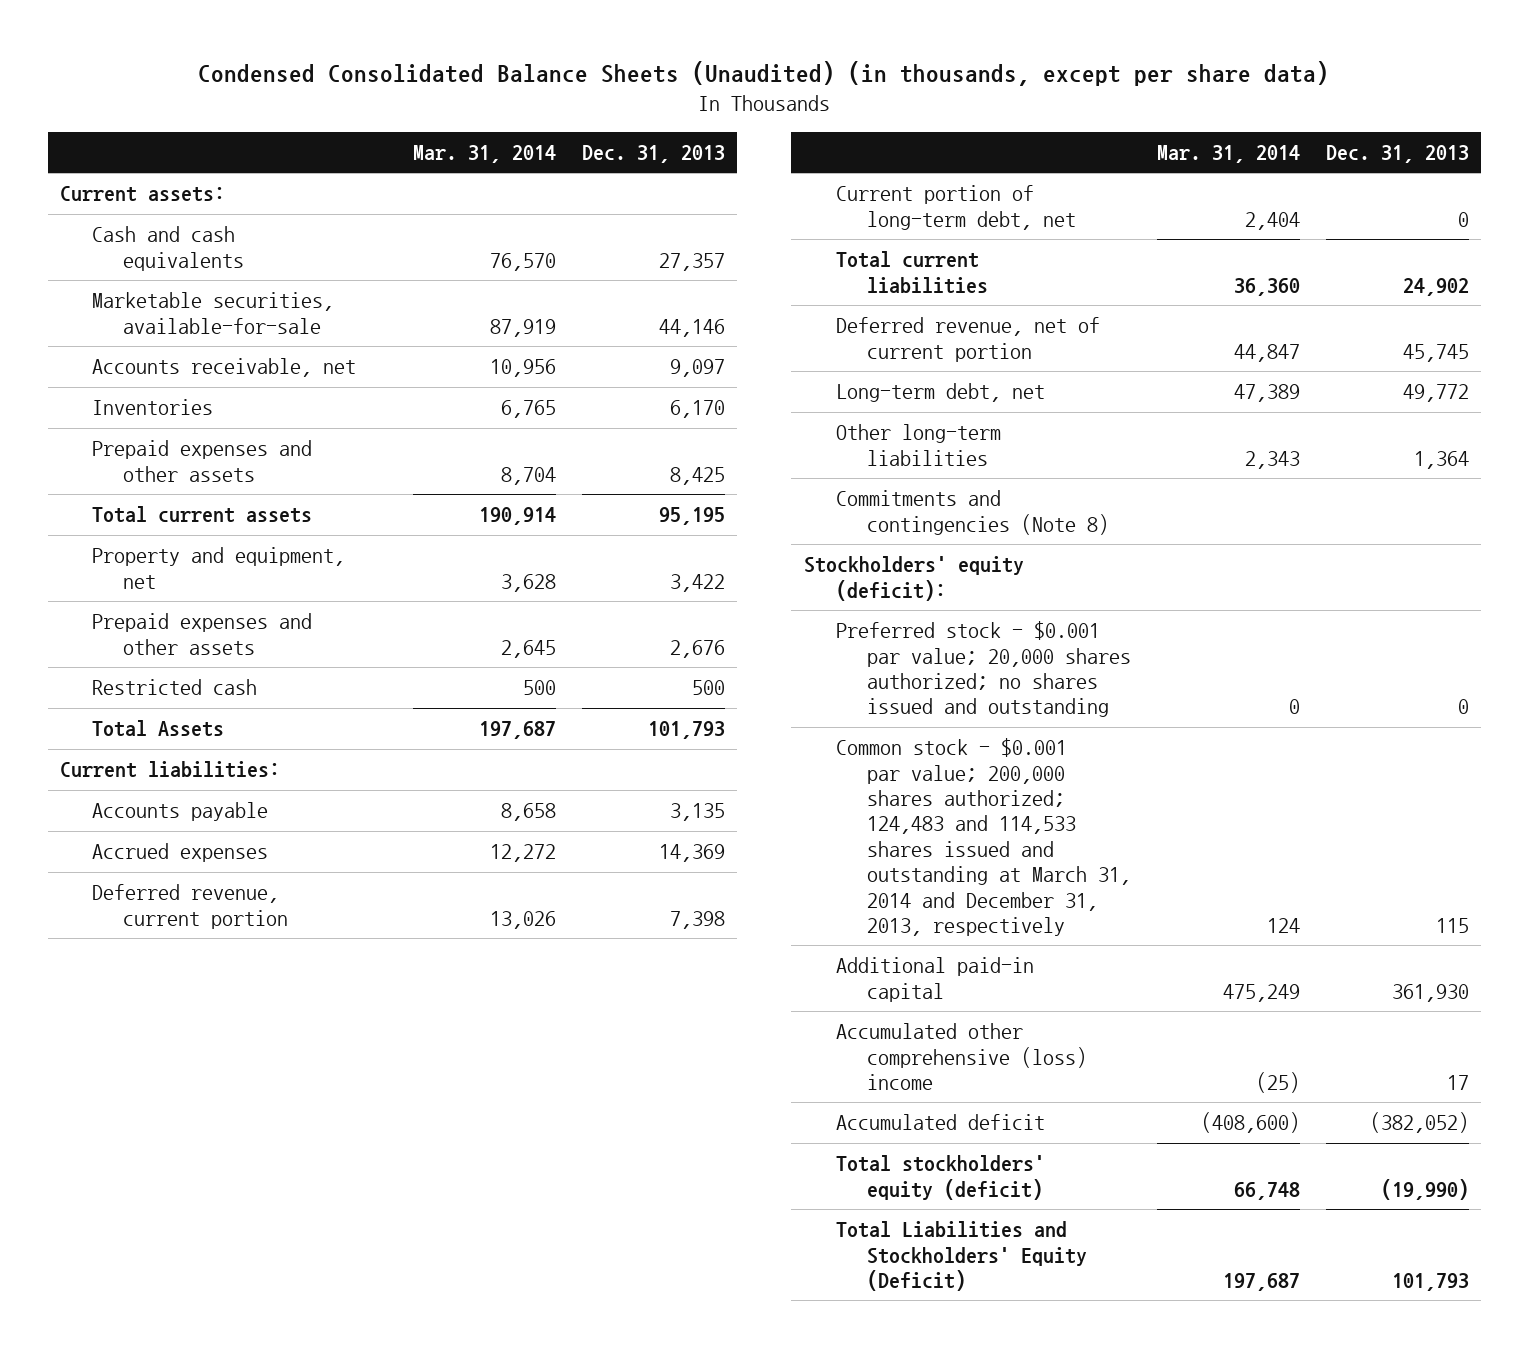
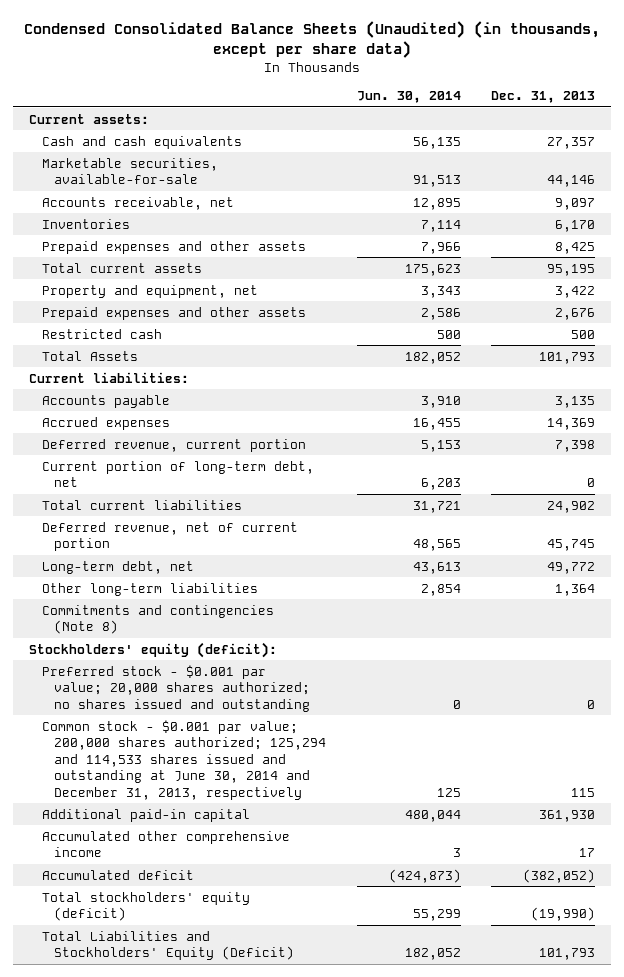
- | Mar. 31, 2014 | Dec. 31, 2013
+ | Jun. 30, 2014 | Dec. 31, 2013
- Common stock - $0.001 par value; 200,000 shares authorized; 124,483 and 114,533 shares issued and outstanding at March 31, 2014 and December 31, 2013, respectively | 124 | 115
+ Common stock - $0.001 par value; 200,000 shares authorized; 125,294 and 114,533 shares issued and outstanding at June 30, 2014 and December 31, 2013, respectively | 125 | 115
- Accumulated other comprehensive (loss) income | (25) | 17
+ Accumulated other comprehensive income | 3 | 17

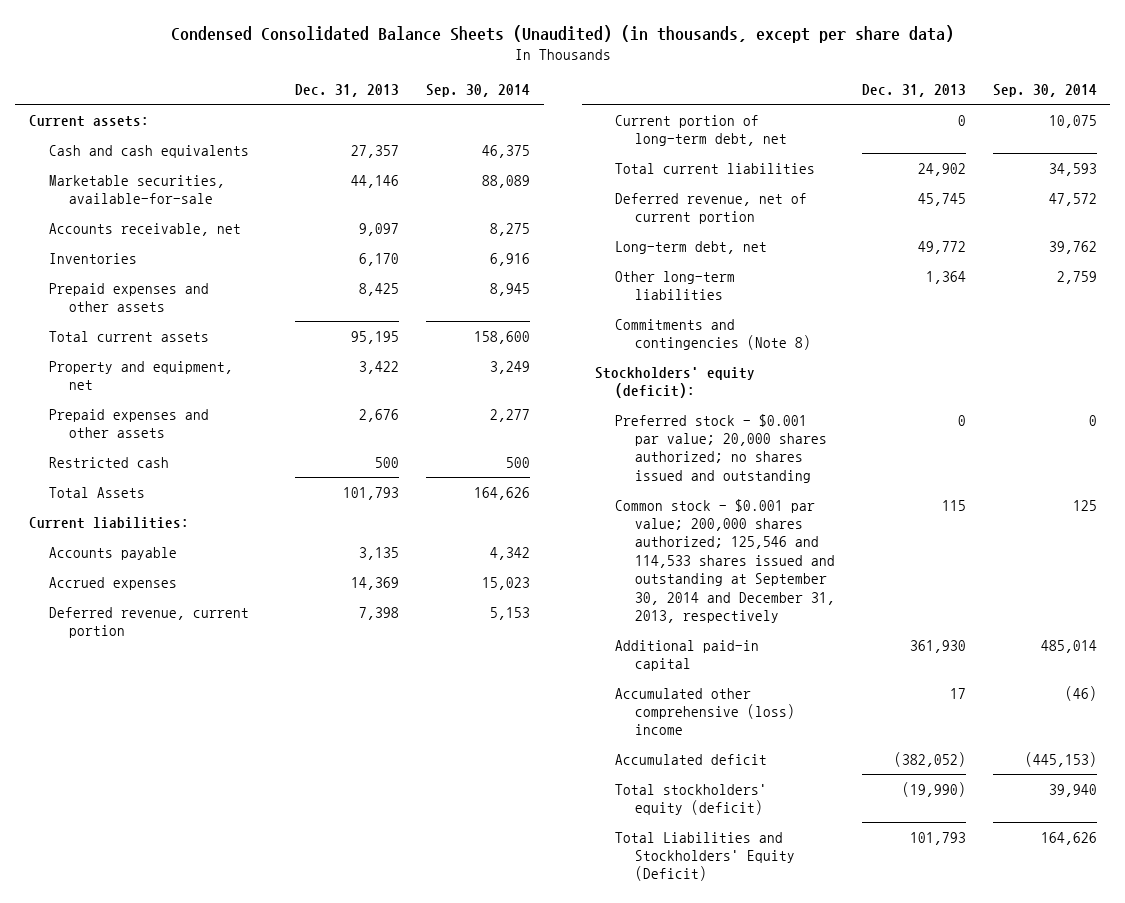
- | Jun. 30, 2014 | Dec. 31, 2013
+ | Dec. 31, 2013 | Sep. 30, 2014
- Common stock - $0.001 par value; 200,000 shares authorized; 125,294 and 114,533 shares issued and outstanding at June 30, 2014 and December 31, 2013, respectively | 125 | 115
+ Common stock - $0.001 par value; 200,000 shares authorized; 125,546 and 114,533 shares issued and outstanding at September 30, 2014 and December 31, 2013, respectively | 115 | 125
- Accumulated other comprehensive income | 3 | 17
+ Accumulated other comprehensive (loss) income | 17 | (46)

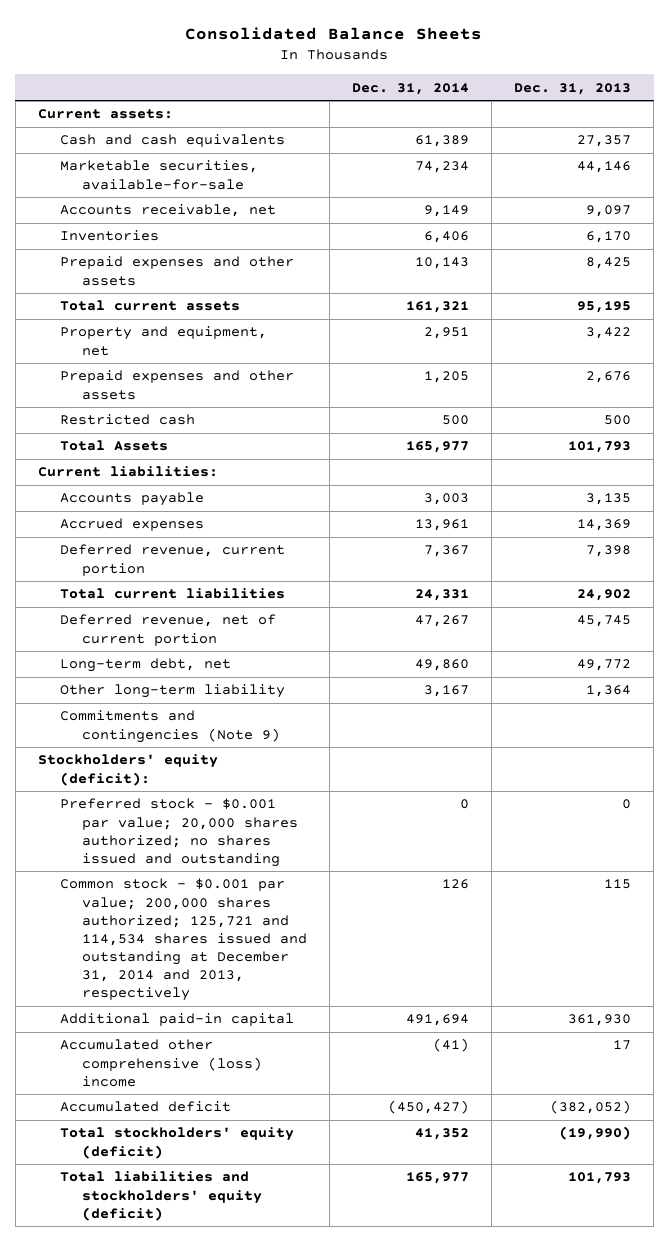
- Condensed Consolidated Balance Sheets (Unaudited) (in thousands, except per share data)
+ Consolidated Balance Sheets
- | Dec. 31, 2013 | Sep. 30, 2014
+ | Dec. 31, 2014 | Dec. 31, 2013
- Current portion of long-term debt, net | 0 | 10,075
- Other long-term liabilities | 1,364 | 2,759
- Commitments and contingencies (Note 8)
+ Other long-term liability | 3,167 | 1,364
+ Commitments and contingencies (Note 9)
- Common stock - $0.001 par value; 200,000 shares authorized; 125,546 and 114,533 shares issued and outstanding at September 30, 2014 and December 31, 2013, respectively | 115 | 125
+ Common stock - $0.001 par value; 200,000 shares authorized; 125,721 and 114,534 shares issued and outstanding at December 31, 2014 and 2013, respectively | 126 | 115
- Total Liabilities and Stockholders' Equity (Deficit) | 101,793 | 164,626
+ Total liabilities and stockholders' equity (deficit) | 165,977 | 101,793

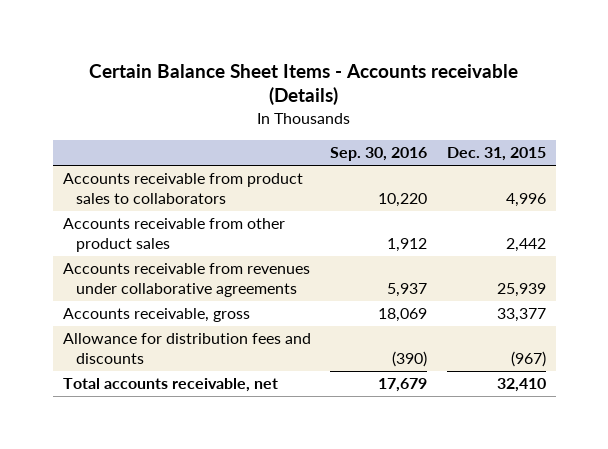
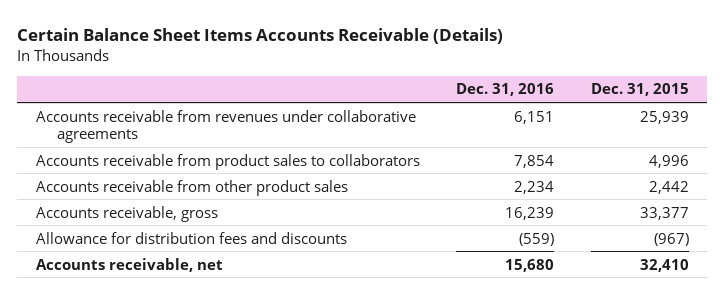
- Certain Balance Sheet Items - Accounts receivable (Details)
+ Certain Balance Sheet Items Accounts Receivable (Details)
- | Sep. 30, 2016 | Dec. 31, 2015
+ | Dec. 31, 2016 | Dec. 31, 2015
moved up: Accounts receivable from revenues under collaborative agreements | 6,151 | 25,939
- Total accounts receivable, net | 17,679 | 32,410
+ Accounts receivable, net | 15,680 | 32,410

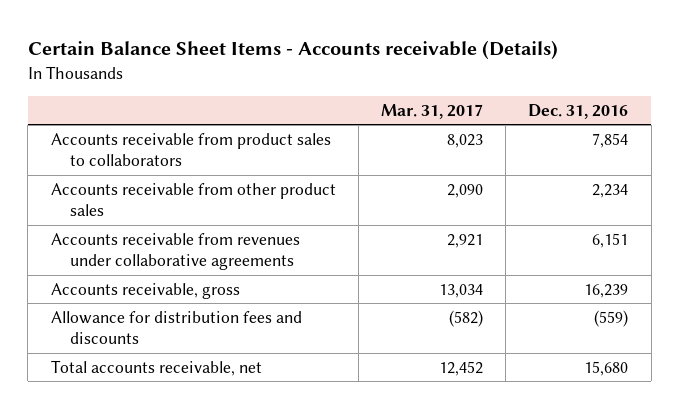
- Certain Balance Sheet Items Accounts Receivable (Details)
+ Certain Balance Sheet Items - Accounts receivable (Details)
- | Dec. 31, 2016 | Dec. 31, 2015
+ | Mar. 31, 2017 | Dec. 31, 2016
moved down: Accounts receivable from revenues under collaborative agreements | 2,921 | 6,151
- Accounts receivable, net | 15,680 | 32,410
+ Total accounts receivable, net | 12,452 | 15,680

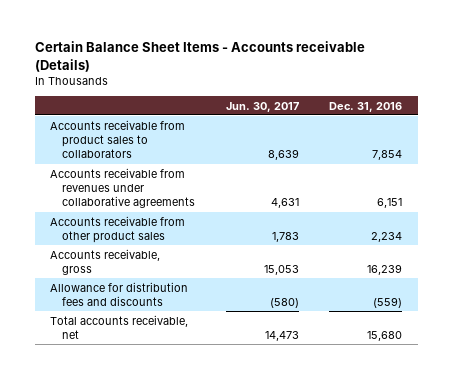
- | Mar. 31, 2017 | Dec. 31, 2016
+ | Jun. 30, 2017 | Dec. 31, 2016
moved down: Accounts receivable from other product sales | 1,783 | 2,234

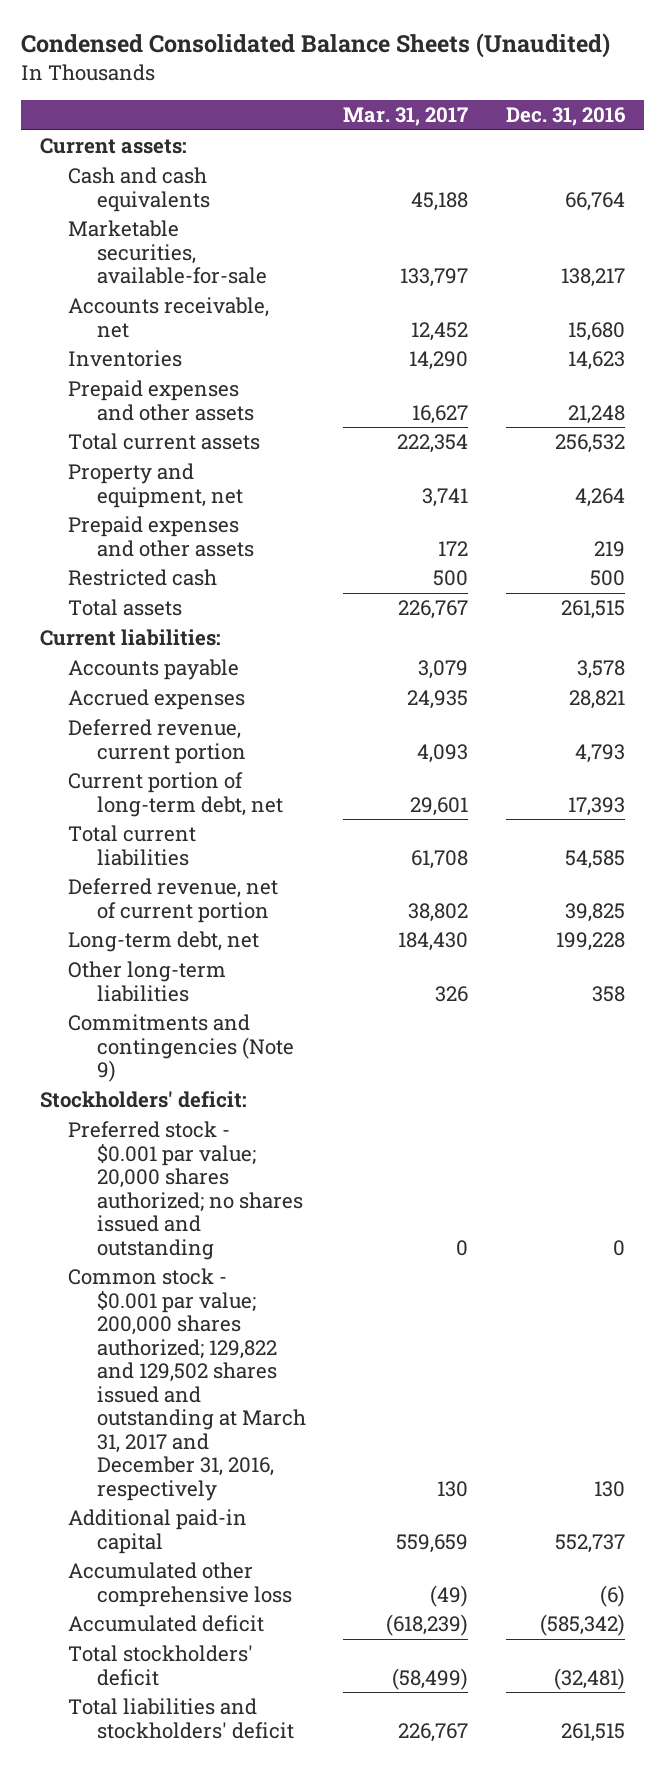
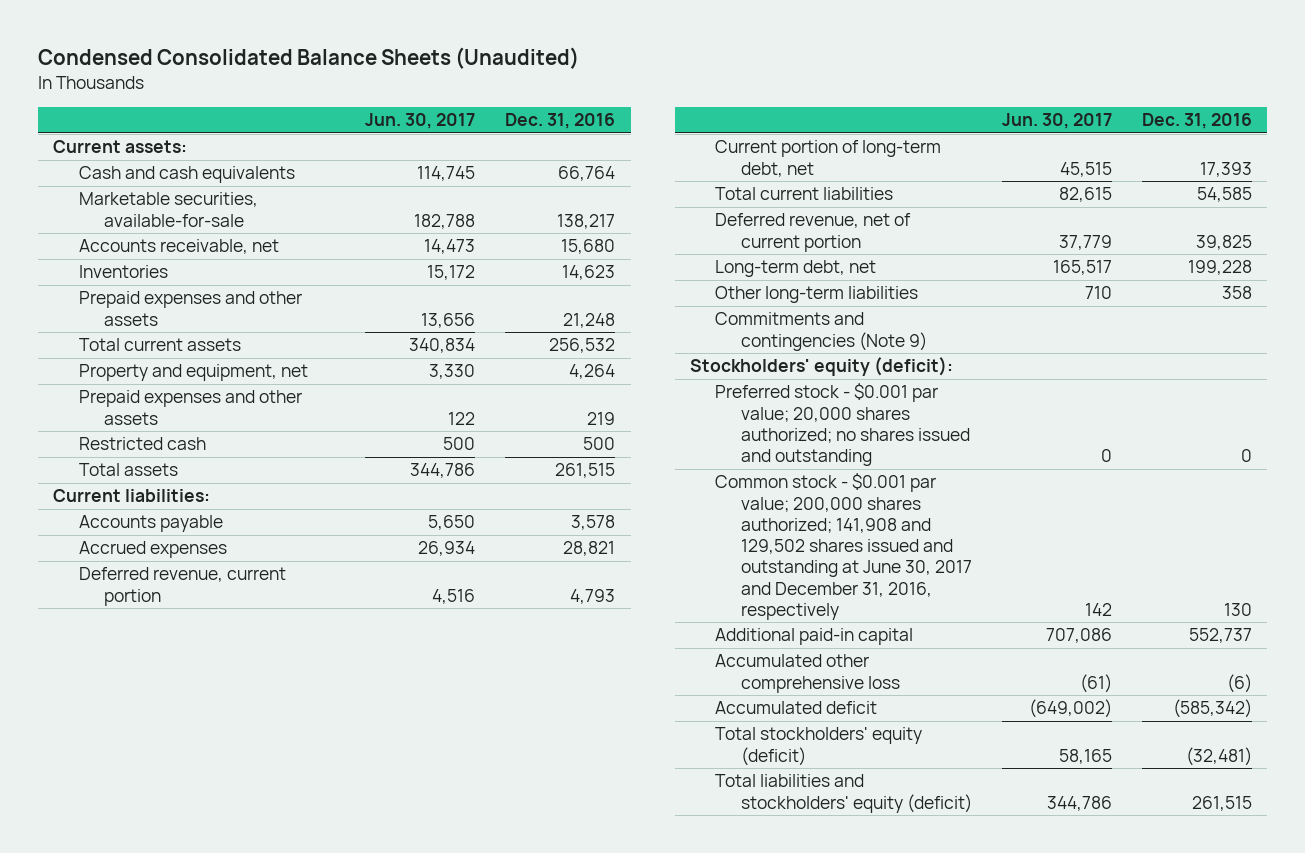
- | Mar. 31, 2017 | Dec. 31, 2016
+ | Jun. 30, 2017 | Dec. 31, 2016
- Stockholders' deficit:
+ Stockholders' equity (deficit):
- Common stock - $0.001 par value; 200,000 shares authorized; 129,822 and 129,502 shares issued and outstanding at March 31, 2017 and December 31, 2016, respectively | 130 | 130
+ Common stock - $0.001 par value; 200,000 shares authorized; 141,908 and 129,502 shares issued and outstanding at June 30, 2017 and December 31, 2016, respectively | 142 | 130
- Total stockholders' deficit | (58,499) | (32,481)
- Total liabilities and stockholders' deficit | 226,767 | 261,515
+ Total stockholders' equity (deficit) | 58,165 | (32,481)
+ Total liabilities and stockholders' equity (deficit) | 344,786 | 261,515

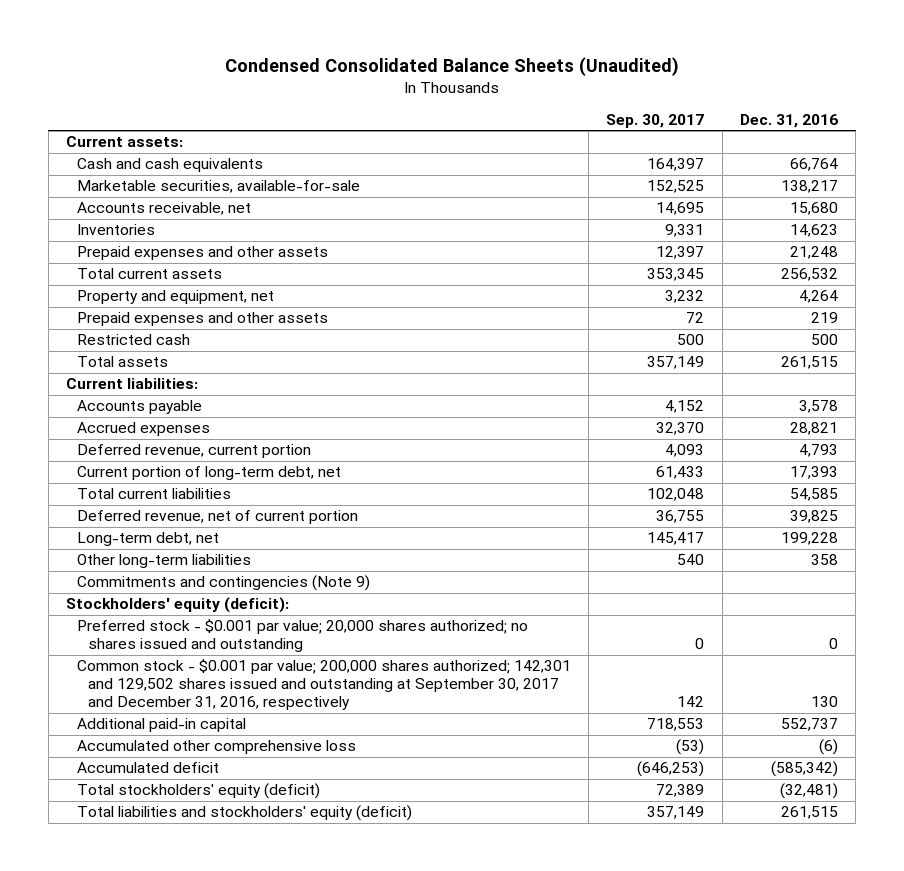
- | Jun. 30, 2017 | Dec. 31, 2016
+ | Sep. 30, 2017 | Dec. 31, 2016
- Common stock - $0.001 par value; 200,000 shares authorized; 141,908 and 129,502 shares issued and outstanding at June 30, 2017 and December 31, 2016, respectively | 142 | 130
+ Common stock - $0.001 par value; 200,000 shares authorized; 142,301 and 129,502 shares issued and outstanding at September 30, 2017 and December 31, 2016, respectively | 142 | 130

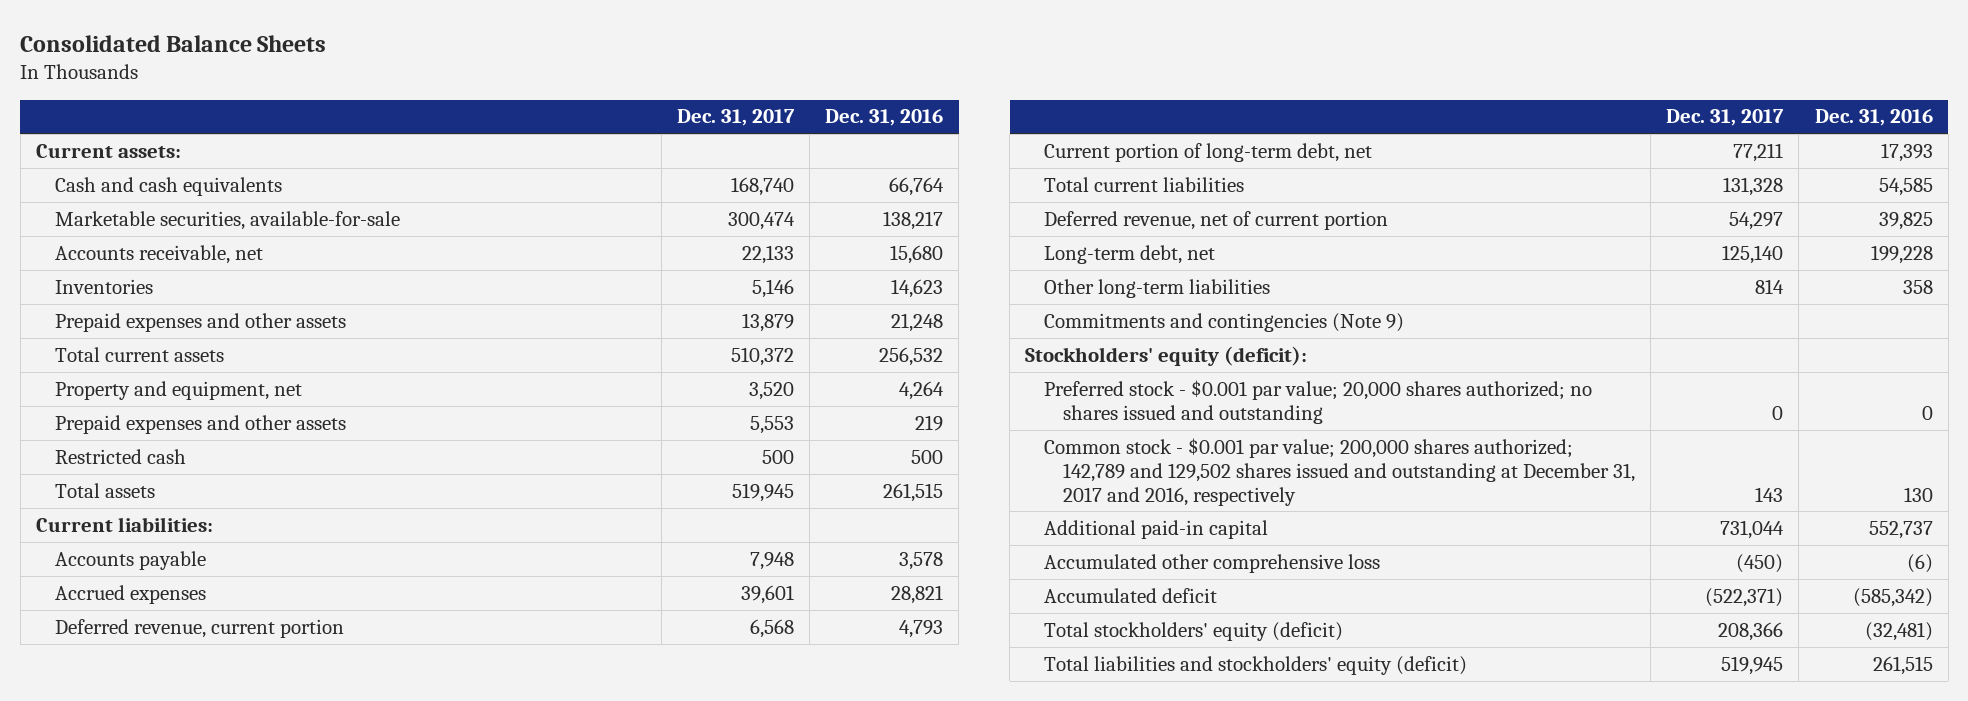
- Condensed Consolidated Balance Sheets (Unaudited)
+ Consolidated Balance Sheets
- | Sep. 30, 2017 | Dec. 31, 2016
+ | Dec. 31, 2017 | Dec. 31, 2016
- Common stock - $0.001 par value; 200,000 shares authorized; 142,301 and 129,502 shares issued and outstanding at September 30, 2017 and December 31, 2016, respectively | 142 | 130
+ Common stock - $0.001 par value; 200,000 shares authorized; 142,789 and 129,502 shares issued and outstanding at December 31, 2017 and 2016, respectively | 143 | 130

